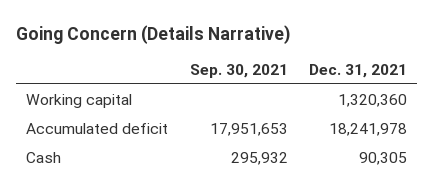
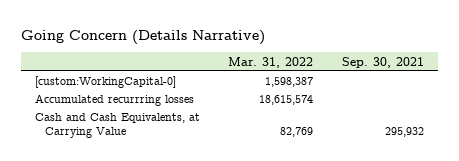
- | Sep. 30, 2021 | Dec. 31, 2021
+ | Mar. 31, 2022 | Sep. 30, 2021
- Working capital | | 1,320,360
- Accumulated deficit | 17,951,653 | 18,241,978
- Cash | 295,932 | 90,305
+ [custom:WorkingCapital-0] | 1,598,387 |
+ Accumulated recurrring losses | 18,615,574 |
+ Cash and Cash Equivalents, at Carrying Value | 82,769 | 295,932

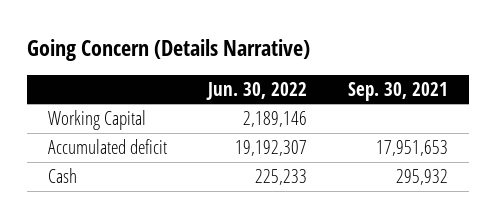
- | Mar. 31, 2022 | Sep. 30, 2021
+ | Jun. 30, 2022 | Sep. 30, 2021
- [custom:WorkingCapital-0] | 1,598,387 |
- Accumulated recurrring losses | 18,615,574 |
- Cash and Cash Equivalents, at Carrying Value | 82,769 | 295,932
+ Working Capital | 2,189,146 |
+ Accumulated deficit | 19,192,307 | 17,951,653
+ Cash | 225,233 | 295,932

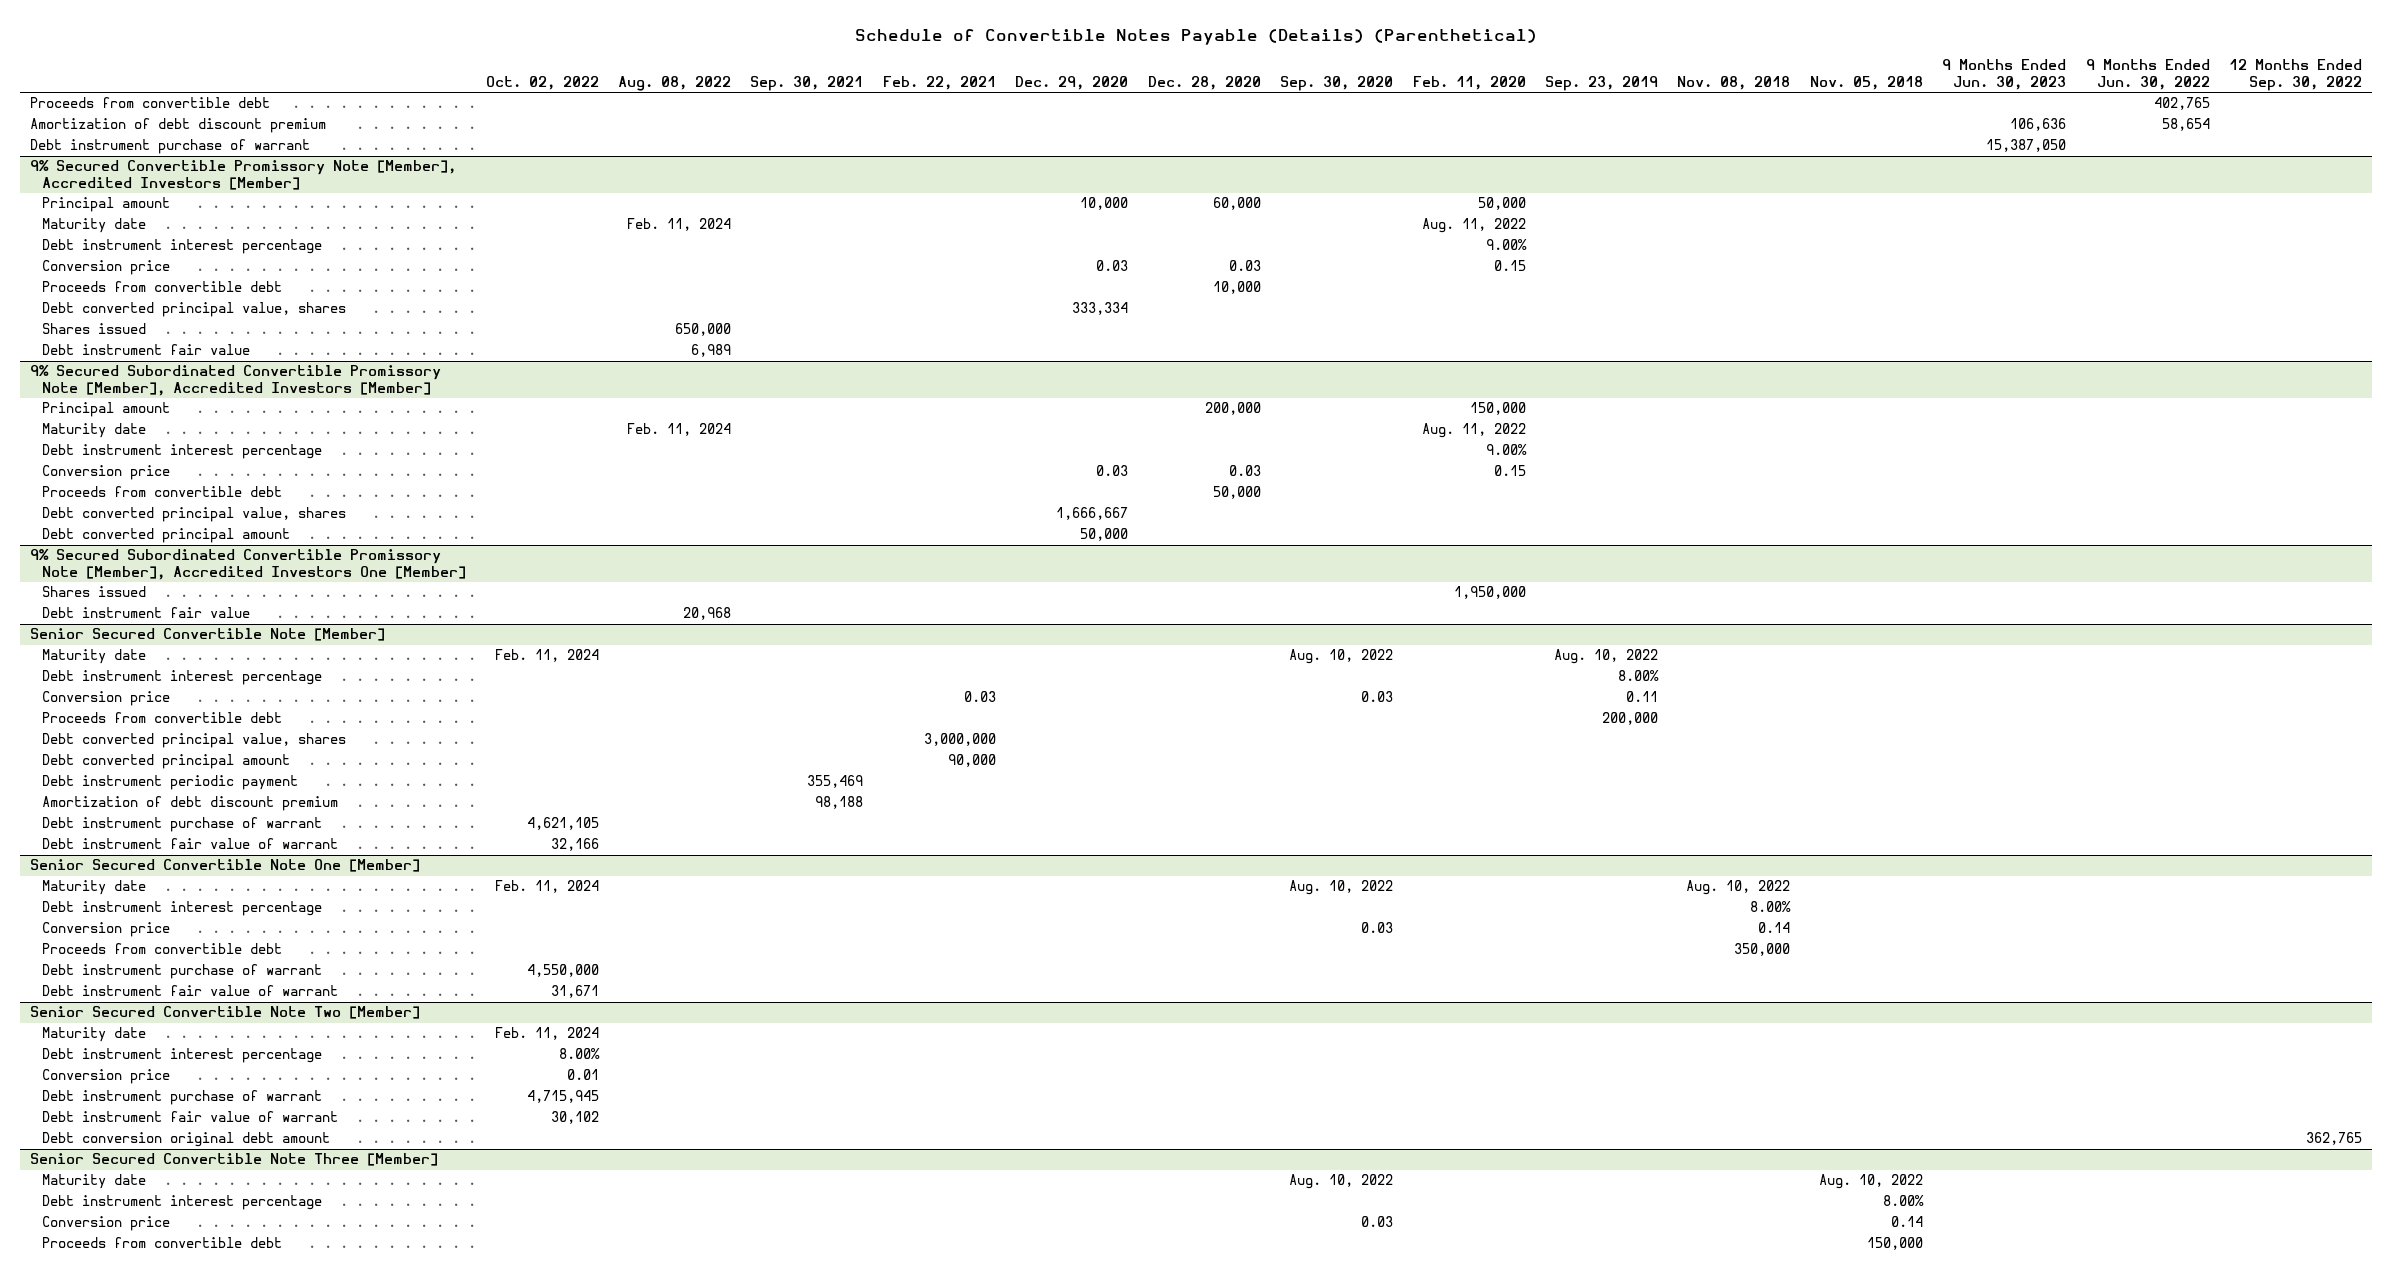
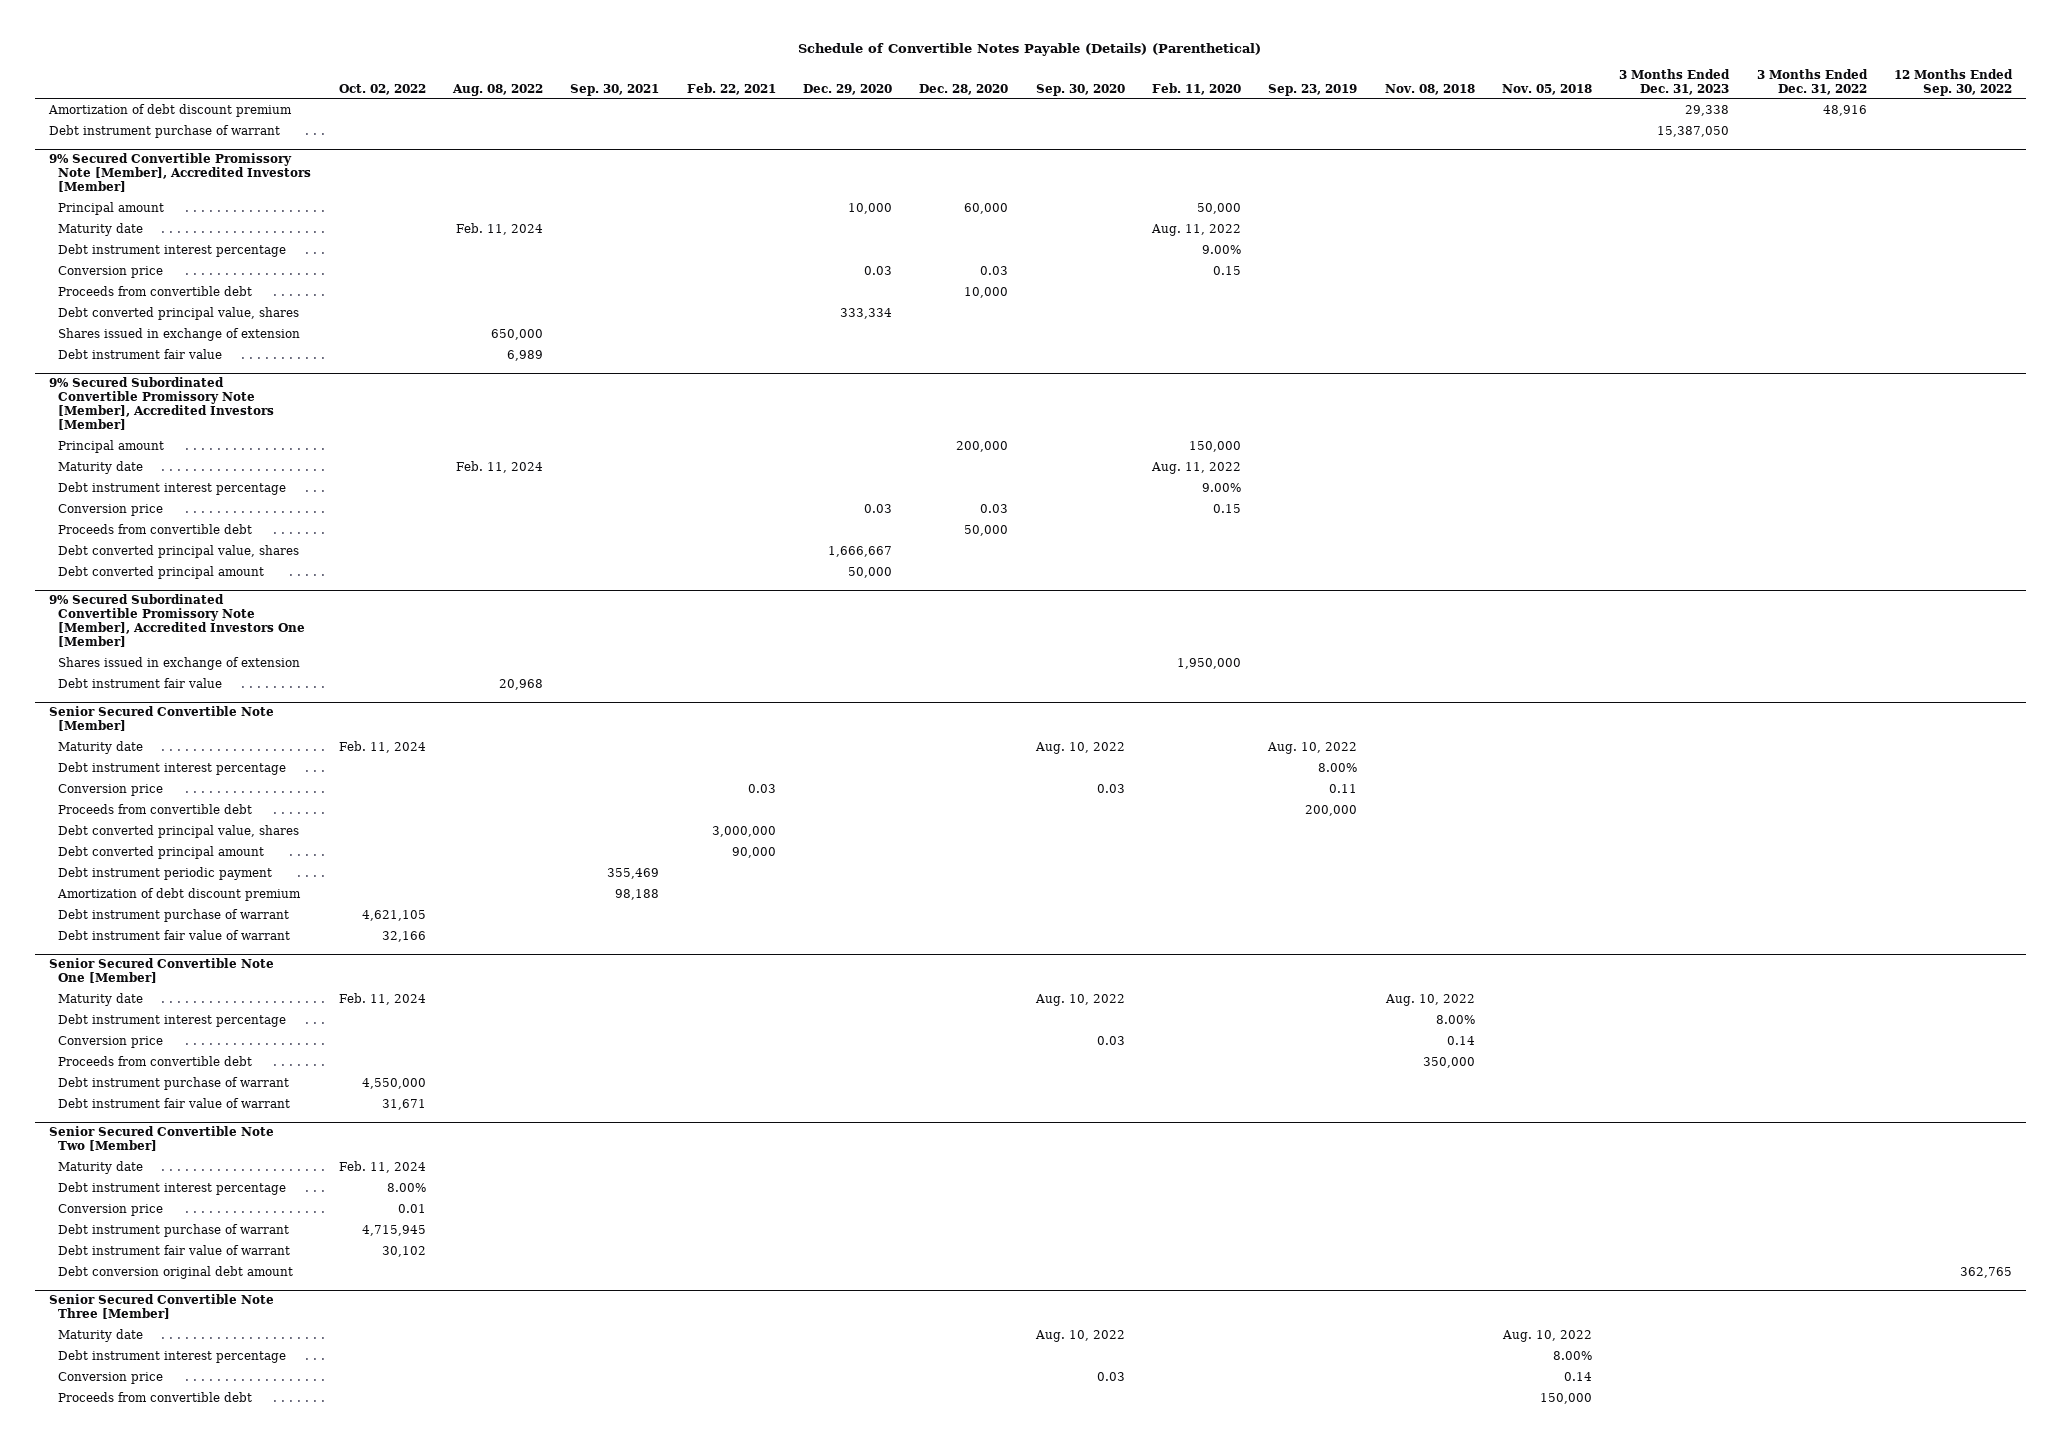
- | Oct. 02, 2022 | Aug. 08, 2022 | Sep. 30, 2021 | Feb. 22, 2021 | Dec. 29, 2020 | Dec. 28, 2020 | Sep. 30, 2020 | Feb. 11, 2020 | Sep. 23, 2019 | Nov. 08, 2018 | Nov. 05, 2018 | 9 Months Ended Jun. 30, 2023 | 9 Months Ended Jun. 30, 2022 | 12 Months Ended Sep. 30, 2022
+ | Oct. 02, 2022 | Aug. 08, 2022 | Sep. 30, 2021 | Feb. 22, 2021 | Dec. 29, 2020 | Dec. 28, 2020 | Sep. 30, 2020 | Feb. 11, 2020 | Sep. 23, 2019 | Nov. 08, 2018 | Nov. 05, 2018 | 3 Months Ended Dec. 31, 2023 | 3 Months Ended Dec. 31, 2022 | 12 Months Ended Sep. 30, 2022
- Proceeds from convertible debt | | | | | | | | | | | | | 402,765 |
@ 9% Secured Convertible Promissory Note [Member], Accredited Investors [Member]
- Shares issued | | 650,000 | | | | | | | | | | | |
+ Shares issued in exchange of extension | | 650,000 | | | | | | | | | | | |
@ 9% Secured Subordinated Convertible Promissory Note [Member], Accredited Investors One [Member]
- Shares issued | | | | | | | | 1,950,000 | | | | | |
+ Shares issued in exchange of extension | | | | | | | | 1,950,000 | | | | | |

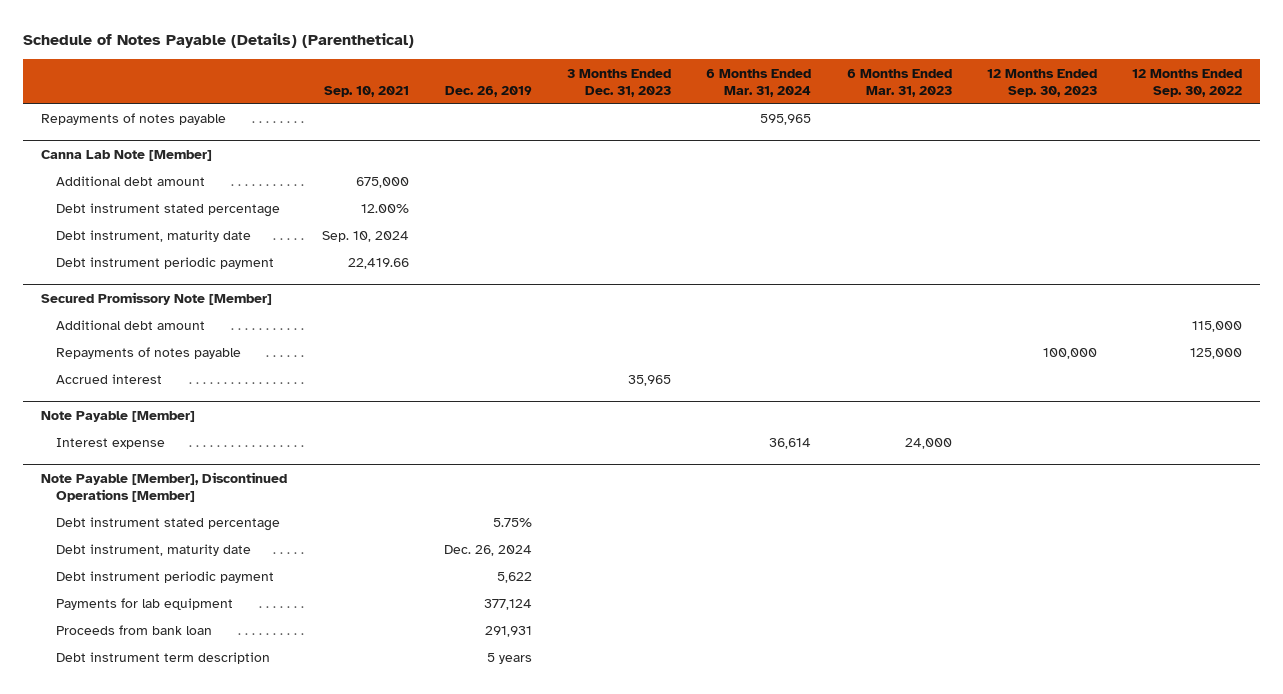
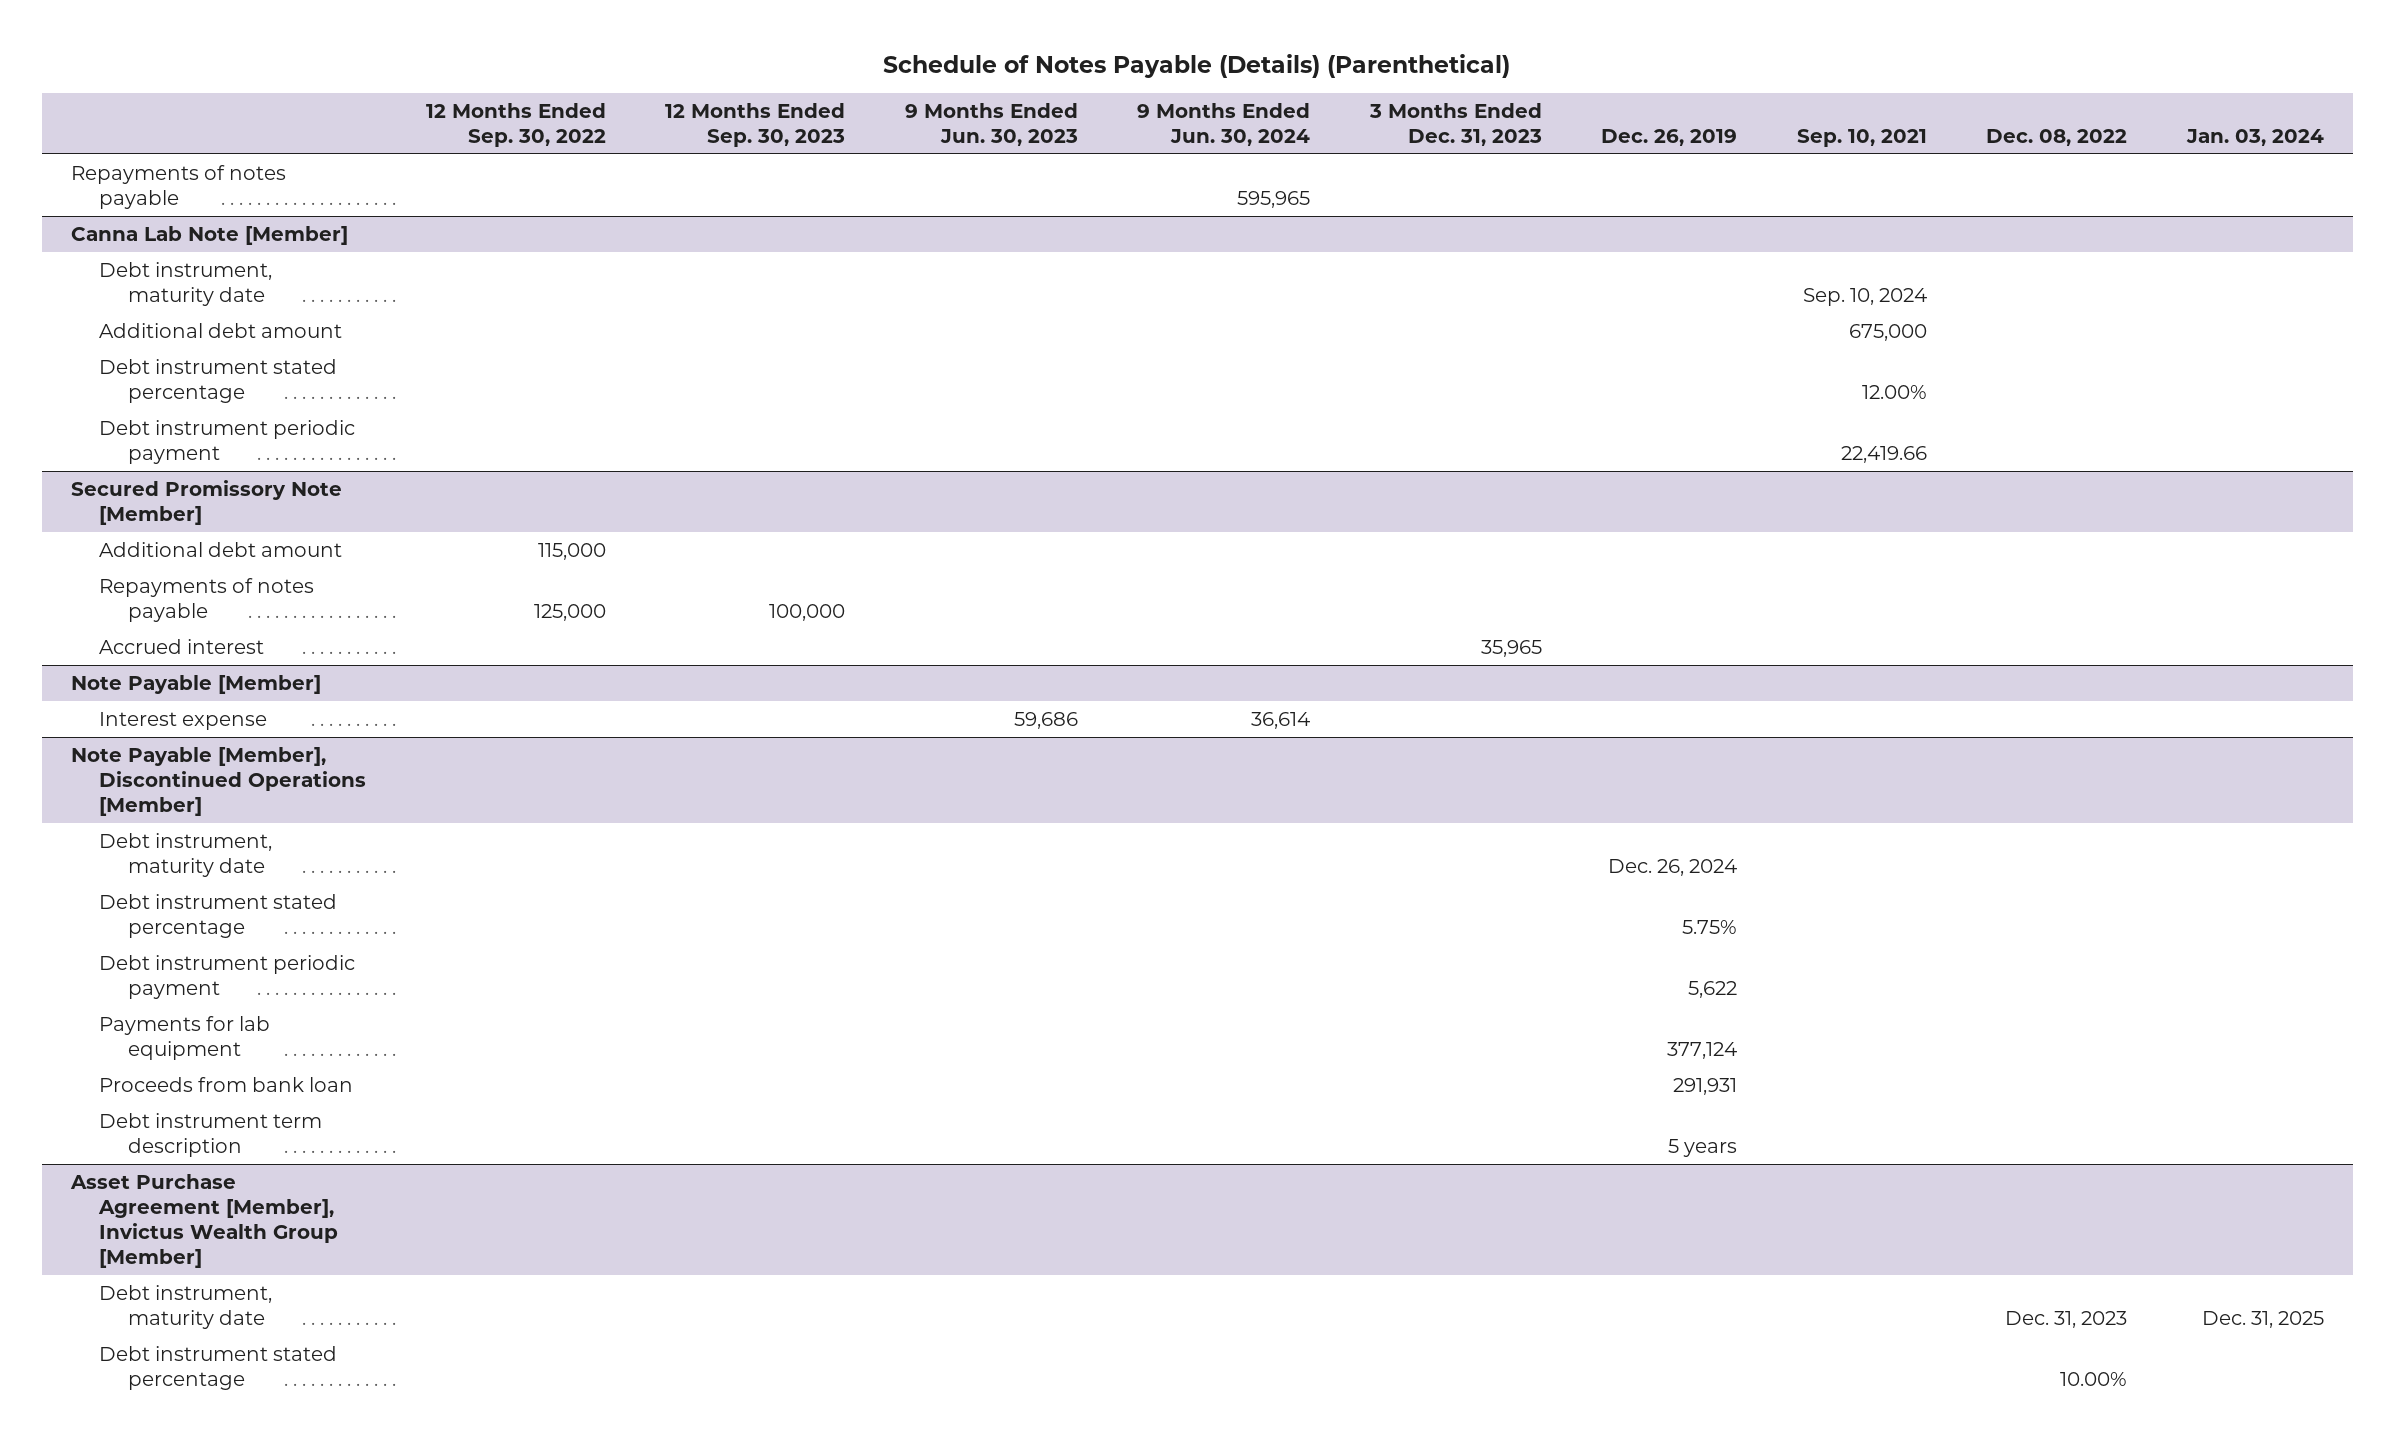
- | Sep. 10, 2021 | Dec. 26, 2019 | 3 Months Ended Dec. 31, 2023 | 6 Months Ended Mar. 31, 2024 | 6 Months Ended Mar. 31, 2023 | 12 Months Ended Sep. 30, 2023 | 12 Months Ended Sep. 30, 2022
+ | 12 Months Ended Sep. 30, 2022 | 12 Months Ended Sep. 30, 2023 | 9 Months Ended Jun. 30, 2023 | 9 Months Ended Jun. 30, 2024 | 3 Months Ended Dec. 31, 2023 | Dec. 26, 2019 | Sep. 10, 2021 | Dec. 08, 2022 | Jan. 03, 2024
@ Canna Lab Note [Member]
moved up: Debt instrument, maturity date | | | | | | | Sep. 10, 2024 | |
@ Note Payable [Member], Discontinued Operations [Member]
moved down: Debt instrument stated percentage | | | | | | 5.75% | | |
+ Asset Purchase Agreement [Member], Invictus Wealth Group [Member]
+ Debt instrument, maturity date | | | | | | | | Dec. 31, 2023 | Dec. 31, 2025
+ Debt instrument stated percentage | | | | | | | | 10.00% |

